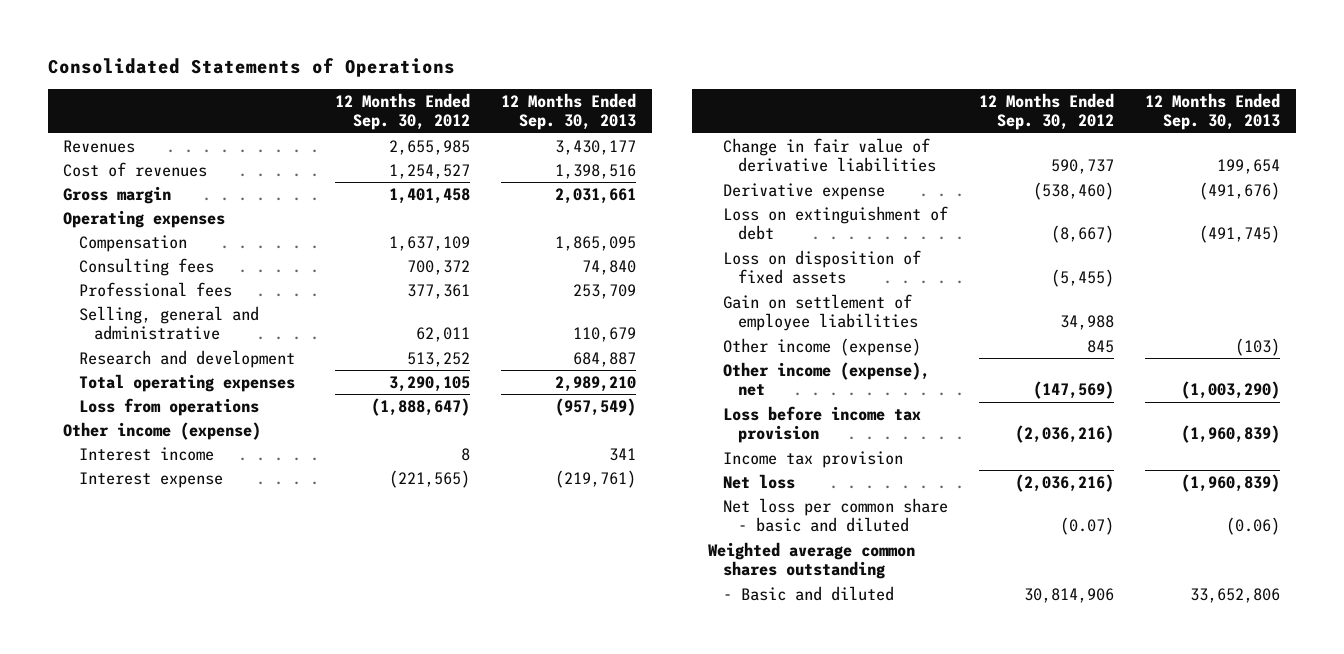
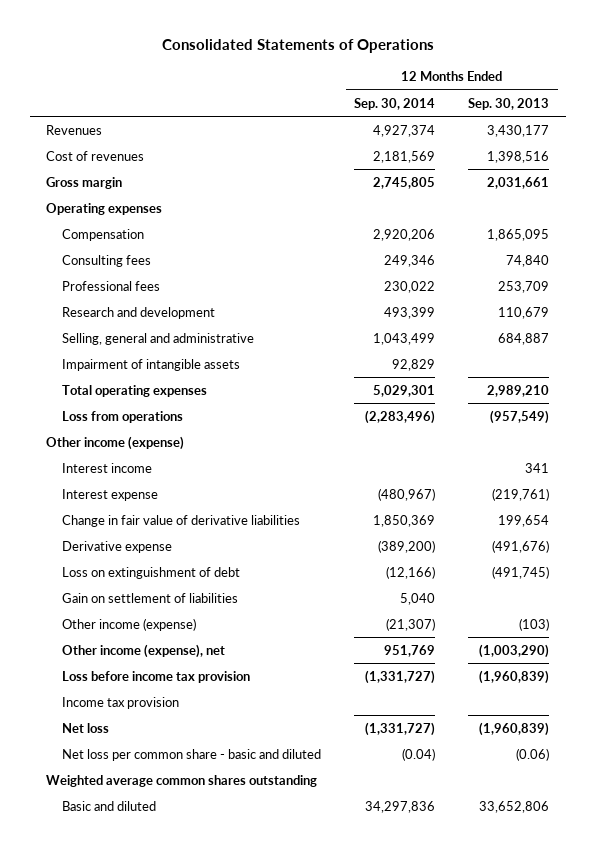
- | 12 Months Ended Sep. 30, 2012 | 12 Months Ended Sep. 30, 2013
+ | 12 Months Ended Sep. 30, 2014 | 12 Months Ended Sep. 30, 2013
- Selling, general and administrative | 62,011 | 110,679
- Research and development | 513,252 | 684,887
+ Research and development | 493,399 | 110,679
+ Selling, general and administrative | 1,043,499 | 684,887
+ Impairment of intangible assets | 92,829 |
- Loss on disposition of fixed assets | (5,455) |
- Gain on settlement of employee liabilities | 34,988 |
+ Gain on settlement of liabilities | 5,040 |
- - Basic and diluted | 30,814,906 | 33,652,806
+ Basic and diluted | 34,297,836 | 33,652,806

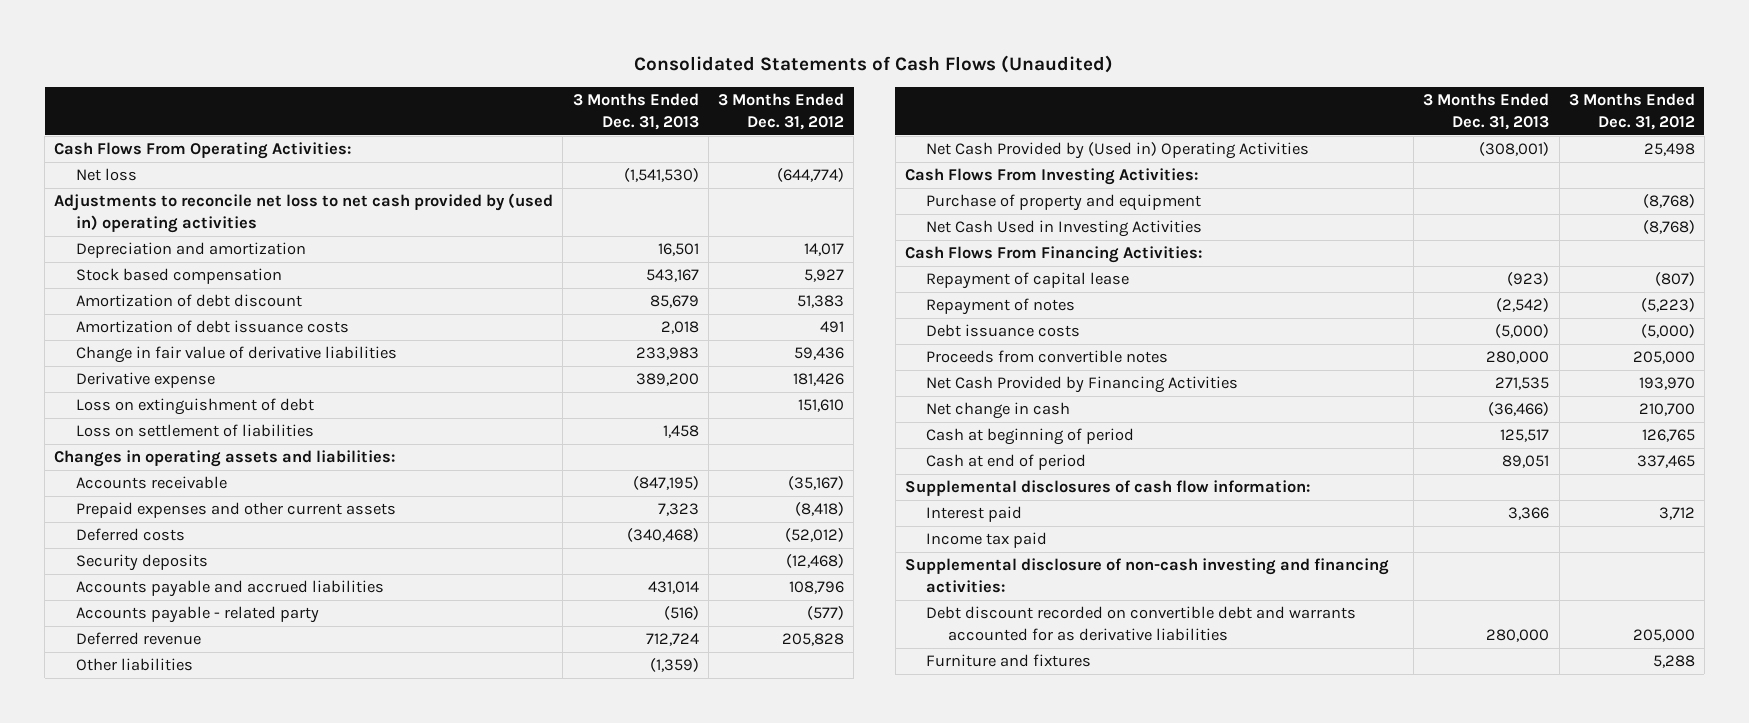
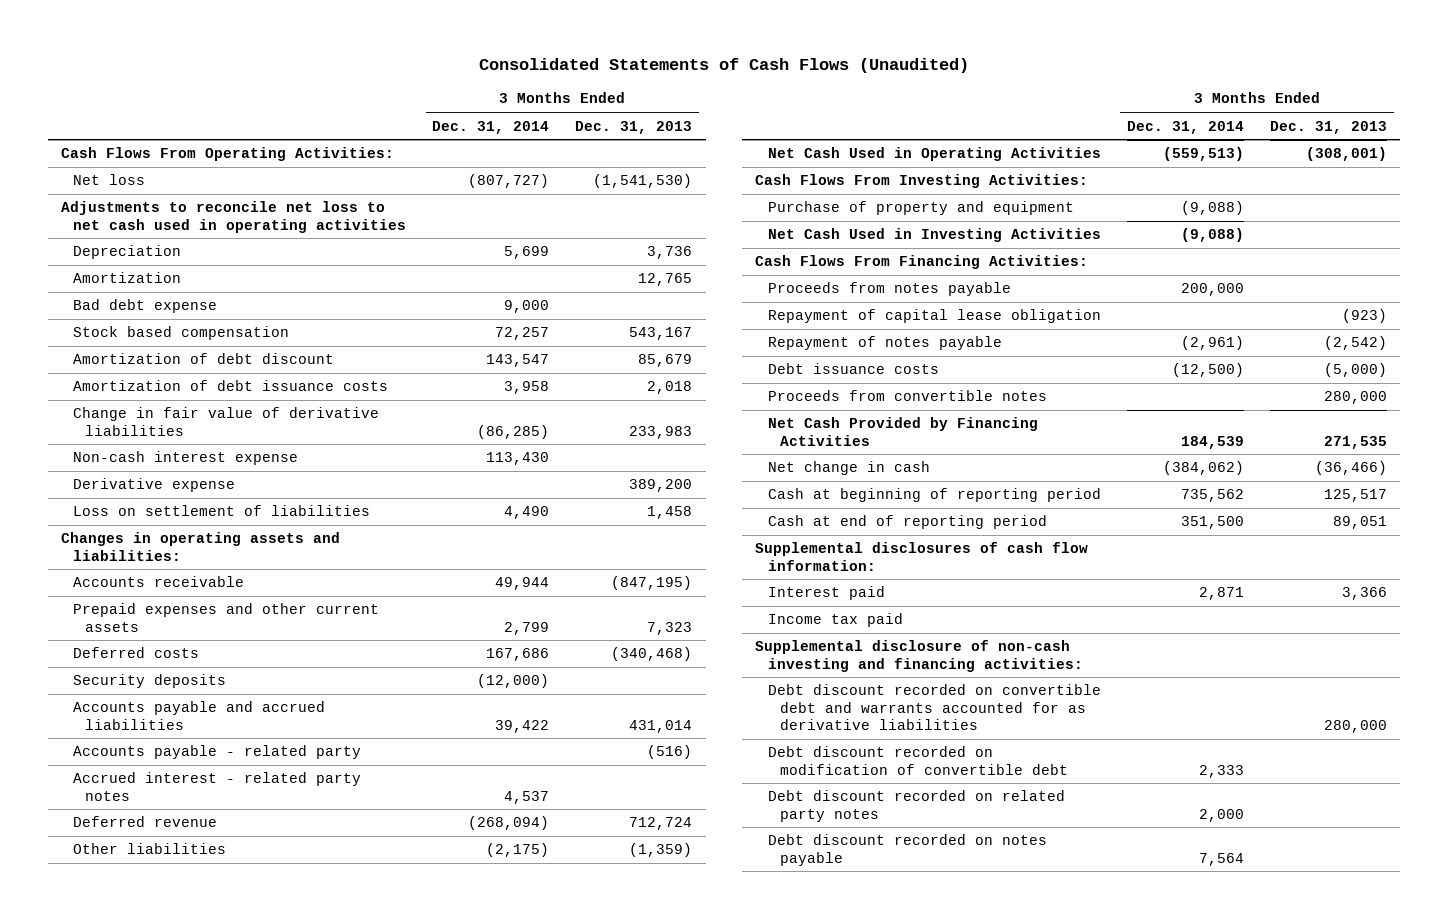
- | 3 Months Ended Dec. 31, 2013 | 3 Months Ended Dec. 31, 2012
+ | 3 Months Ended Dec. 31, 2014 | 3 Months Ended Dec. 31, 2013
- Adjustments to reconcile net loss to net cash provided by (used in) operating activities
- Depreciation and amortization | 16,501 | 14,017
+ Adjustments to reconcile net loss to net cash used in operating activities
+ Depreciation | 5,699 | 3,736
+ Amortization | | 12,765
+ Bad debt expense | 9,000 |
+ Non-cash interest expense | 113,430 |
- Loss on extinguishment of debt | | 151,610
+ Accrued interest - related party notes | 4,537 |
- Net Cash Provided by (Used in) Operating Activities | (308,001) | 25,498
+ Net Cash Used in Operating Activities | (559,513) | (308,001)
- Repayment of capital lease | (923) | (807)
- Repayment of notes | (2,542) | (5,223)
+ Proceeds from notes payable | 200,000 |
+ Repayment of capital lease obligation | | (923)
+ Repayment of notes payable | (2,961) | (2,542)
- Cash at beginning of period | 125,517 | 126,765
- Cash at end of period | 89,051 | 337,465
+ Cash at beginning of reporting period | 735,562 | 125,517
+ Cash at end of reporting period | 351,500 | 89,051
- Furniture and fixtures | | 5,288
+ Debt discount recorded on modification of convertible debt | 2,333 |
+ Debt discount recorded on related party notes | 2,000 |
+ Debt discount recorded on notes payable | 7,564 |

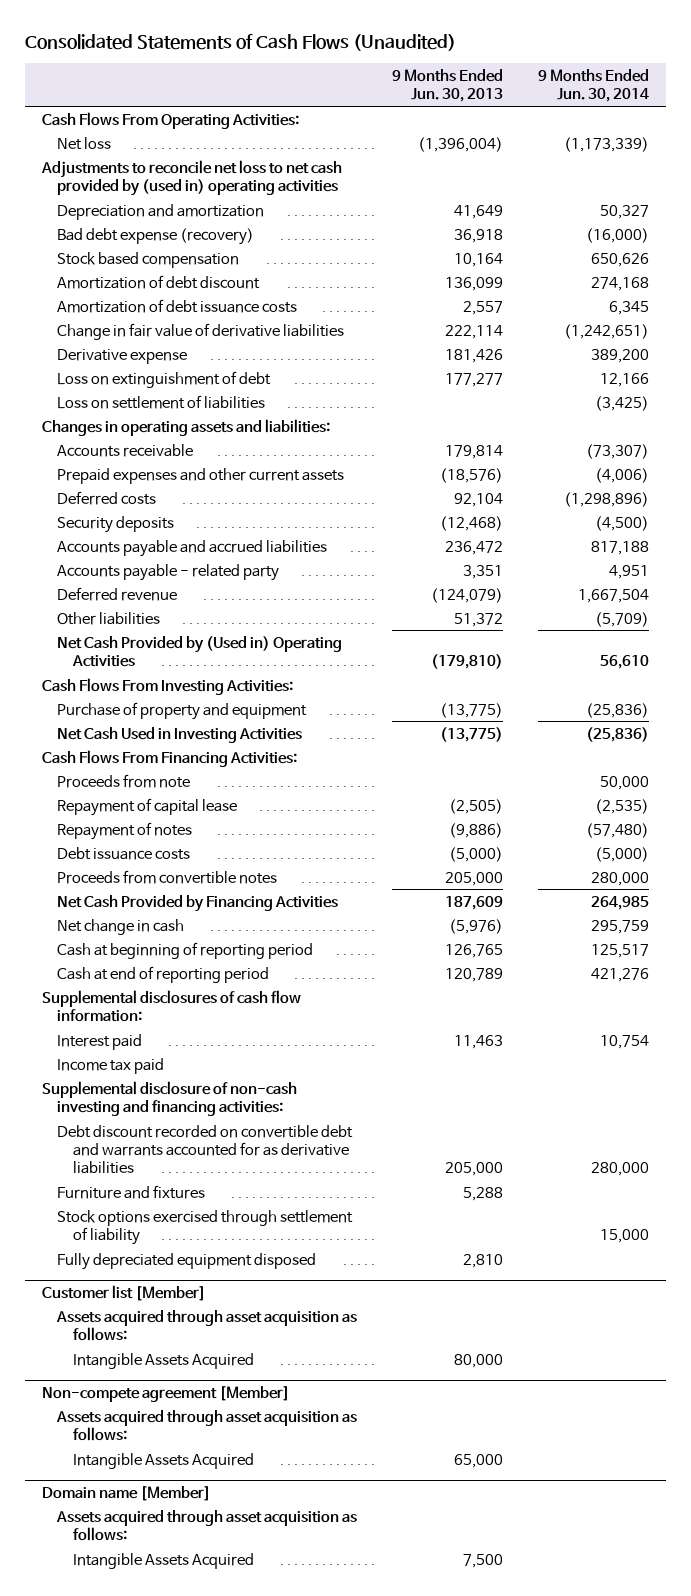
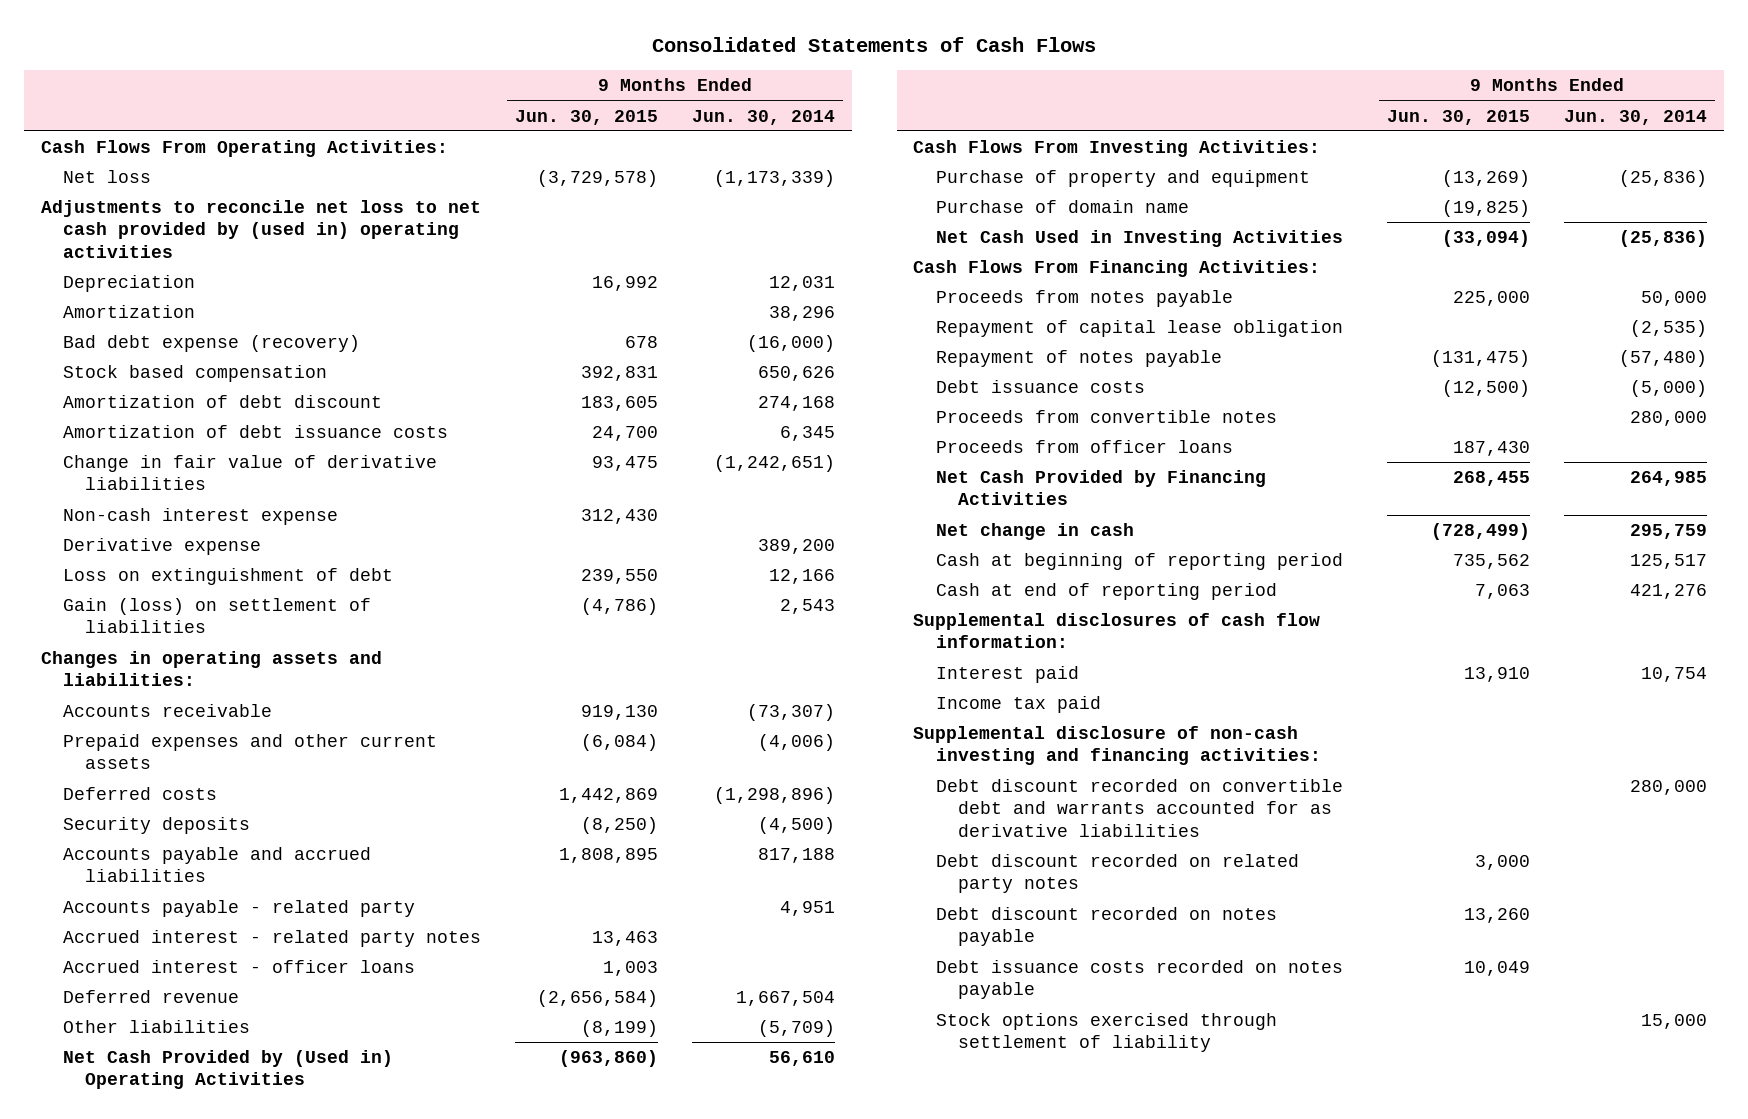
- Consolidated Statements of Cash Flows (Unaudited)
+ Consolidated Statements of Cash Flows
- | 9 Months Ended Jun. 30, 2013 | 9 Months Ended Jun. 30, 2014
+ | 9 Months Ended Jun. 30, 2015 | 9 Months Ended Jun. 30, 2014
- Depreciation and amortization | 41,649 | 50,327
+ Depreciation | 16,992 | 12,031
+ Amortization | | 38,296
+ Non-cash interest expense | 312,430 |
- Loss on settlement of liabilities | | (3,425)
+ Gain (loss) on settlement of liabilities | (4,786) | 2,543
+ Accrued interest - related party notes | 13,463 |
+ Accrued interest - officer loans | 1,003 |
+ Purchase of domain name | (19,825) |
- Proceeds from note | | 50,000
- Repayment of capital lease | (2,505) | (2,535)
- Repayment of notes | (9,886) | (57,480)
+ Proceeds from notes payable | 225,000 | 50,000
+ Repayment of capital lease obligation | | (2,535)
+ Repayment of notes payable | (131,475) | (57,480)
+ Proceeds from officer loans | 187,430 |
- Furniture and fixtures | 5,288 |
+ Debt discount recorded on related party notes | 3,000 |
+ Debt discount recorded on notes payable | 13,260 |
+ Debt issuance costs recorded on notes payable | 10,049 |
- Fully depreciated equipment disposed | 2,810 |
- Customer list [Member]
- Assets acquired through asset acquisition as follows:
- Intangible Assets Acquired | 80,000 |
- Non-compete agreement [Member]
- Assets acquired through asset acquisition as follows:
- Intangible Assets Acquired | 65,000 |
- Domain name [Member]
- Assets acquired through asset acquisition as follows:
- Intangible Assets Acquired | 7,500 |

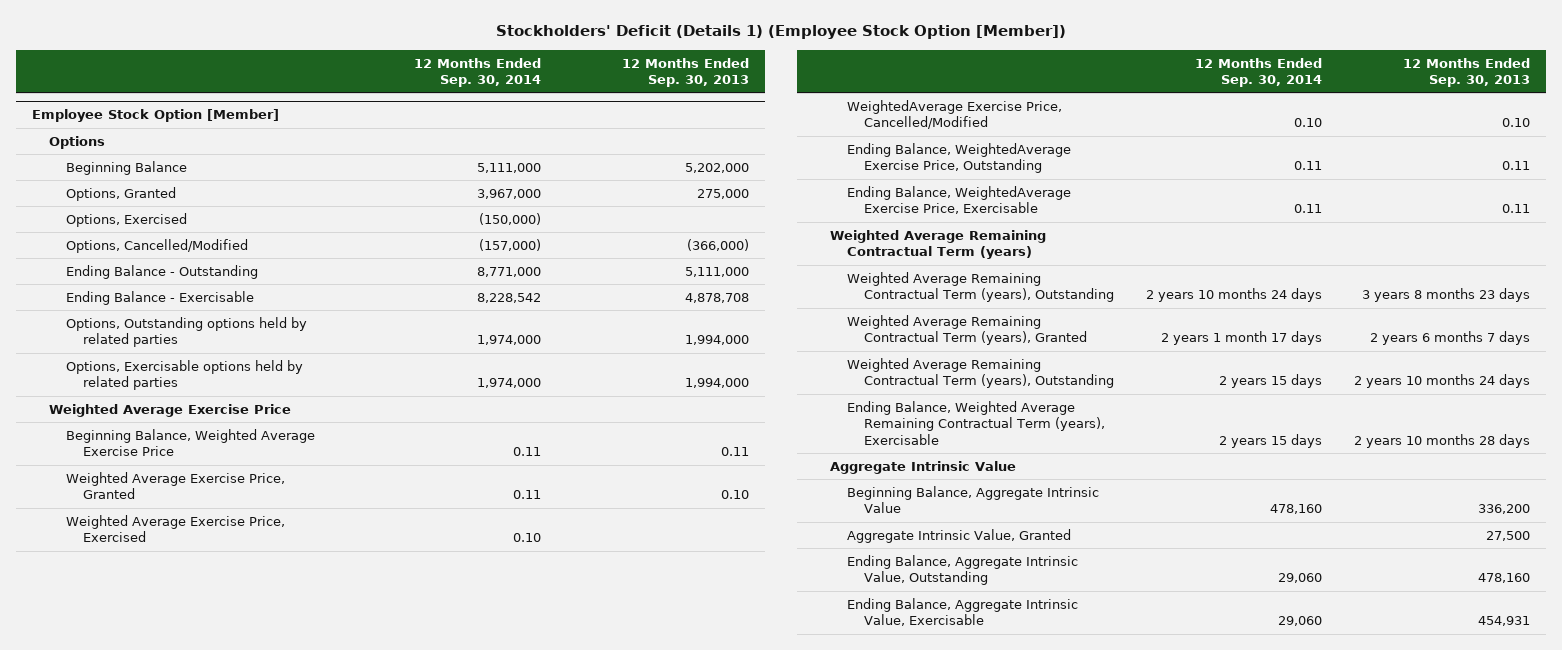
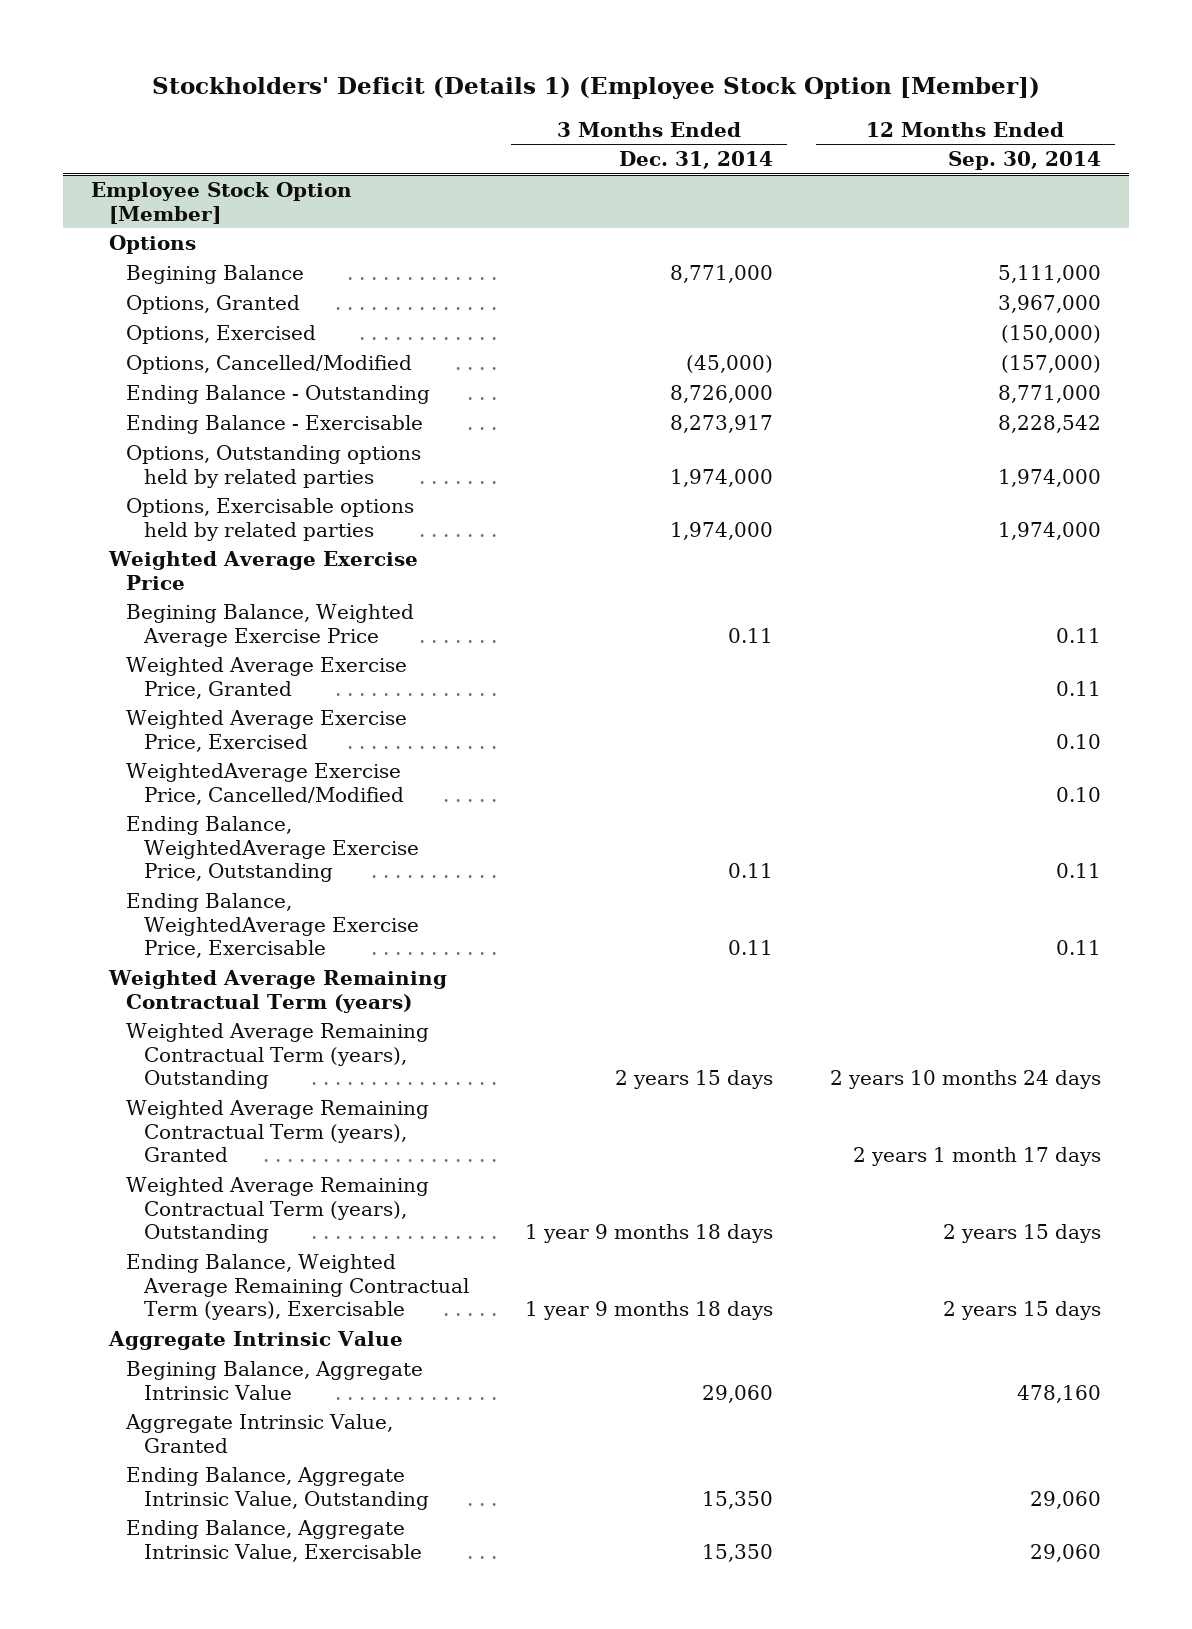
- | 12 Months Ended Sep. 30, 2014 | 12 Months Ended Sep. 30, 2013
+ | 3 Months Ended Dec. 31, 2014 | 12 Months Ended Sep. 30, 2014
@ Employee Stock Option [Member]
- Beginning Balance | 5,111,000 | 5,202,000
+ Begining Balance | 8,771,000 | 5,111,000
- Beginning Balance, Weighted Average Exercise Price | 0.11 | 0.11
+ Begining Balance, Weighted Average Exercise Price | 0.11 | 0.11
- Beginning Balance, Aggregate Intrinsic Value | 478,160 | 336,200
+ Begining Balance, Aggregate Intrinsic Value | 29,060 | 478,160

